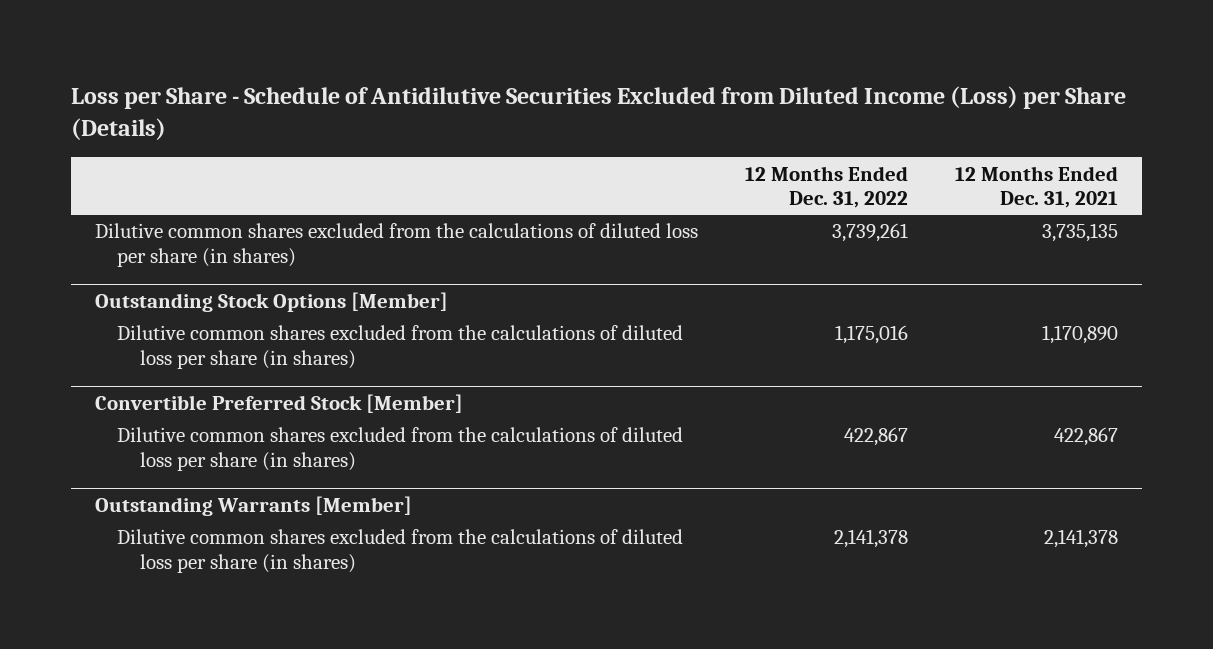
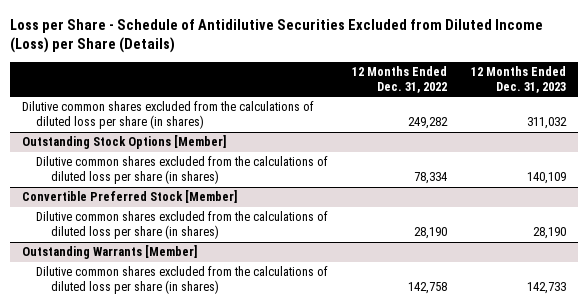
- | 12 Months Ended Dec. 31, 2022 | 12 Months Ended Dec. 31, 2021
+ | 12 Months Ended Dec. 31, 2022 | 12 Months Ended Dec. 31, 2023
- Dilutive common shares excluded from the calculations of diluted loss per share (in shares) | 3,739,261 | 3,735,135
+ Dilutive common shares excluded from the calculations of diluted loss per share (in shares) | 249,282 | 311,032
@ Outstanding Stock Options [Member]
- Dilutive common shares excluded from the calculations of diluted loss per share (in shares) | 1,175,016 | 1,170,890
+ Dilutive common shares excluded from the calculations of diluted loss per share (in shares) | 78,334 | 140,109
@ Convertible Preferred Stock [Member]
- Dilutive common shares excluded from the calculations of diluted loss per share (in shares) | 422,867 | 422,867
+ Dilutive common shares excluded from the calculations of diluted loss per share (in shares) | 28,190 | 28,190
@ Outstanding Warrants [Member]
- Dilutive common shares excluded from the calculations of diluted loss per share (in shares) | 2,141,378 | 2,141,378
+ Dilutive common shares excluded from the calculations of diluted loss per share (in shares) | 142,758 | 142,733

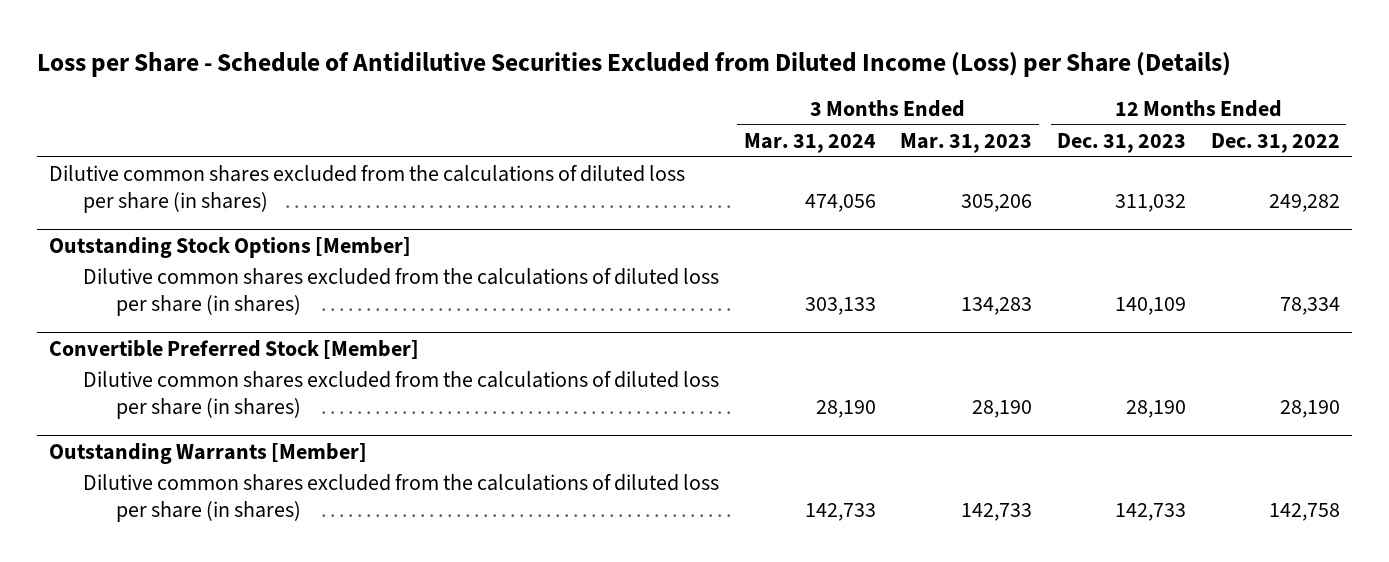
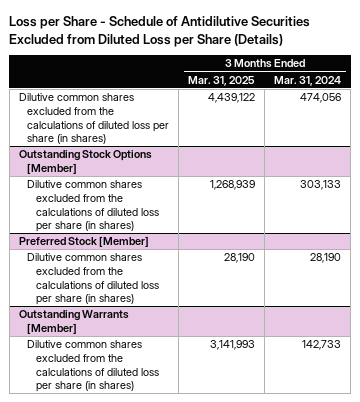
- Loss per Share - Schedule of Antidilutive Securities Excluded from Diluted Income (Loss) per Share (Details)
+ Loss per Share - Schedule of Antidilutive Securities Excluded from Diluted Loss per Share (Details)
- | 3 Months Ended Mar. 31, 2024 | 3 Months Ended Mar. 31, 2023 | 12 Months Ended Dec. 31, 2023 | 12 Months Ended Dec. 31, 2022
+ | 3 Months Ended Mar. 31, 2025 | 3 Months Ended Mar. 31, 2024
- Convertible Preferred Stock [Member]
+ Preferred Stock [Member]

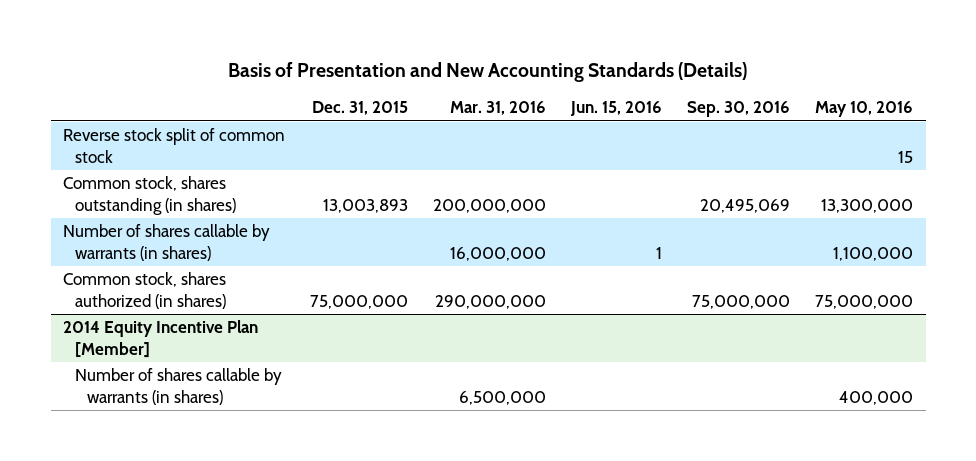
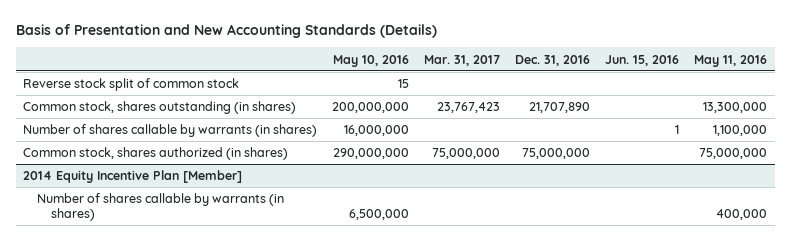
- | Dec. 31, 2015 | Mar. 31, 2016 | Jun. 15, 2016 | Sep. 30, 2016 | May 10, 2016
+ | May 10, 2016 | Mar. 31, 2017 | Dec. 31, 2016 | Jun. 15, 2016 | May 11, 2016
- Common stock, shares outstanding (in shares) | 13,003,893 | 200,000,000 | | 20,495,069 | 13,300,000
- Number of shares callable by warrants (in shares) | | 16,000,000 | 1 | | 1,100,000
- Common stock, shares authorized (in shares) | 75,000,000 | 290,000,000 | | 75,000,000 | 75,000,000
+ Common stock, shares outstanding (in shares) | 200,000,000 | 23,767,423 | 21,707,890 | | 13,300,000
+ Number of shares callable by warrants (in shares) | 16,000,000 | | | 1 | 1,100,000
+ Common stock, shares authorized (in shares) | 290,000,000 | 75,000,000 | 75,000,000 | | 75,000,000
@ 2014 Equity Incentive Plan [Member]
- Number of shares callable by warrants (in shares) | | 6,500,000 | | | 400,000
+ Number of shares callable by warrants (in shares) | 6,500,000 | | | | 400,000

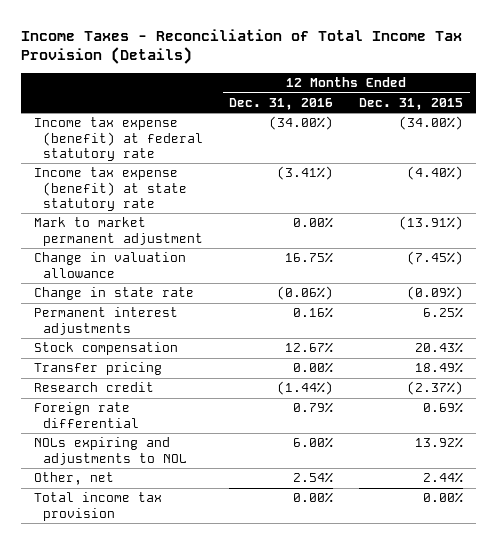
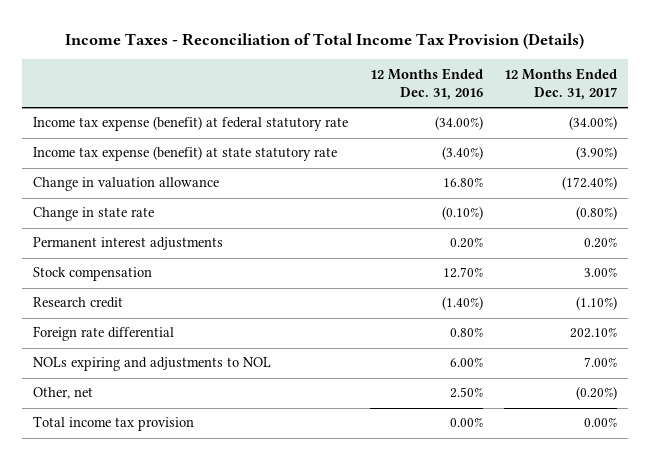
- | 12 Months Ended Dec. 31, 2016 | 12 Months Ended Dec. 31, 2015
+ | 12 Months Ended Dec. 31, 2016 | 12 Months Ended Dec. 31, 2017
- Income tax expense (benefit) at state statutory rate | (3.41%) | (4.40%)
- Mark to market permanent adjustment | 0.00% | (13.91%)
- Change in valuation allowance | 16.75% | (7.45%)
- Change in state rate | (0.06%) | (0.09%)
- Permanent interest adjustments | 0.16% | 6.25%
- Stock compensation | 12.67% | 20.43%
- Transfer pricing | 0.00% | 18.49%
- Research credit | (1.44%) | (2.37%)
- Foreign rate differential | 0.79% | 0.69%
+ Income tax expense (benefit) at state statutory rate | (3.40%) | (3.90%)
+ Change in valuation allowance | 16.80% | (172.40%)
+ Change in state rate | (0.10%) | (0.80%)
+ Permanent interest adjustments | 0.20% | 0.20%
+ Stock compensation | 12.70% | 3.00%
+ Research credit | (1.40%) | (1.10%)
+ Foreign rate differential | 0.80% | 202.10%
- Other, net | 2.54% | 2.44%
+ Other, net | 2.50% | (0.20%)

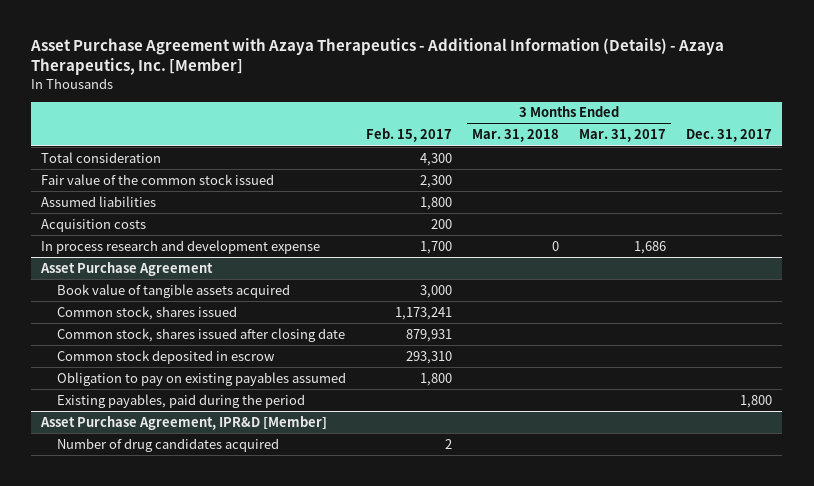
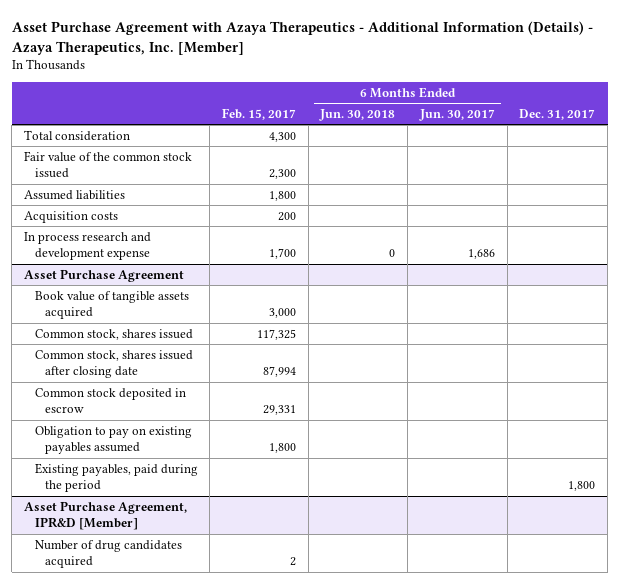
- | Feb. 15, 2017 | 3 Months Ended Mar. 31, 2018 | 3 Months Ended Mar. 31, 2017 | Dec. 31, 2017
+ | Feb. 15, 2017 | 6 Months Ended Jun. 30, 2018 | 6 Months Ended Jun. 30, 2017 | Dec. 31, 2017
@ Asset Purchase Agreement
- Common stock, shares issued | 1,173,241 | | |
- Common stock, shares issued after closing date | 879,931 | | |
- Common stock deposited in escrow | 293,310 | | |
+ Common stock, shares issued | 117,325 | | |
+ Common stock, shares issued after closing date | 87,994 | | |
+ Common stock deposited in escrow | 29,331 | | |

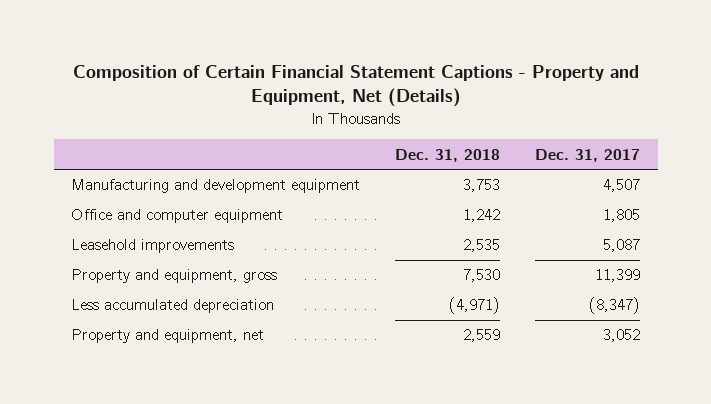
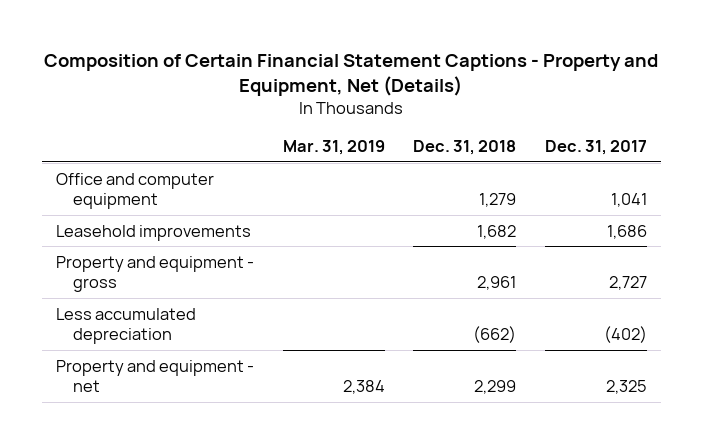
- | Dec. 31, 2018 | Dec. 31, 2017
+ | Mar. 31, 2019 | Dec. 31, 2018 | Dec. 31, 2017
- Manufacturing and development equipment | 3,753 | 4,507
- Office and computer equipment | 1,242 | 1,805
- Leasehold improvements | 2,535 | 5,087
- Property and equipment, gross | 7,530 | 11,399
- Less accumulated depreciation | (4,971) | (8,347)
- Property and equipment, net | 2,559 | 3,052
+ Office and computer equipment | | 1,279 | 1,041
+ Leasehold improvements | | 1,682 | 1,686
+ Property and equipment - gross | | 2,961 | 2,727
+ Less accumulated depreciation | | (662) | (402)
+ Property and equipment - net | 2,384 | 2,299 | 2,325

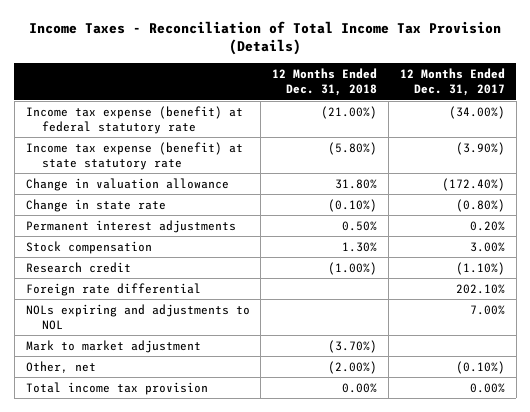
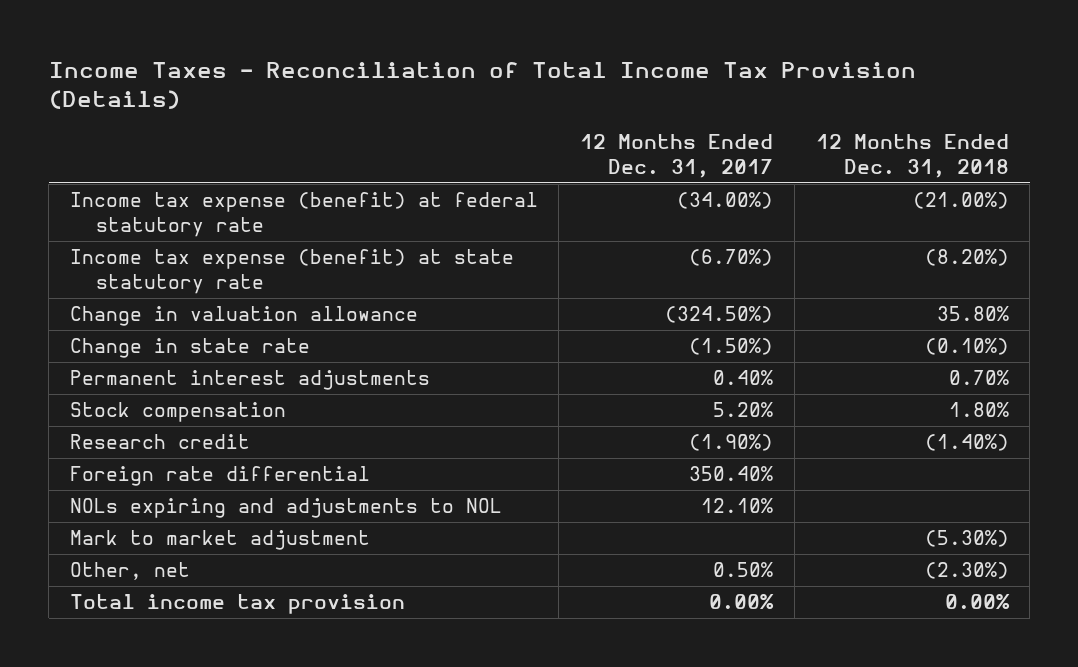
- | 12 Months Ended Dec. 31, 2018 | 12 Months Ended Dec. 31, 2017
+ | 12 Months Ended Dec. 31, 2017 | 12 Months Ended Dec. 31, 2018
- Income tax expense (benefit) at state statutory rate | (5.80%) | (3.90%)
- Change in valuation allowance | 31.80% | (172.40%)
- Change in state rate | (0.10%) | (0.80%)
- Permanent interest adjustments | 0.50% | 0.20%
- Stock compensation | 1.30% | 3.00%
- Research credit | (1.00%) | (1.10%)
- Foreign rate differential | | 202.10%
- NOLs expiring and adjustments to NOL | | 7.00%
- Mark to market adjustment | (3.70%) |
- Other, net | (2.00%) | (0.10%)
+ Income tax expense (benefit) at state statutory rate | (6.70%) | (8.20%)
+ Change in valuation allowance | (324.50%) | 35.80%
+ Change in state rate | (1.50%) | (0.10%)
+ Permanent interest adjustments | 0.40% | 0.70%
+ Stock compensation | 5.20% | 1.80%
+ Research credit | (1.90%) | (1.40%)
+ Foreign rate differential | 350.40% |
+ NOLs expiring and adjustments to NOL | 12.10% |
+ Mark to market adjustment | | (5.30%)
+ Other, net | 0.50% | (2.30%)

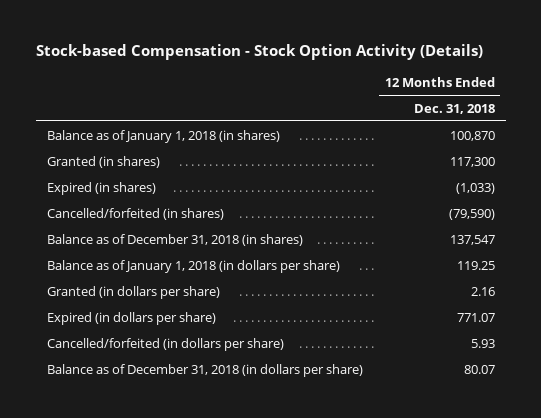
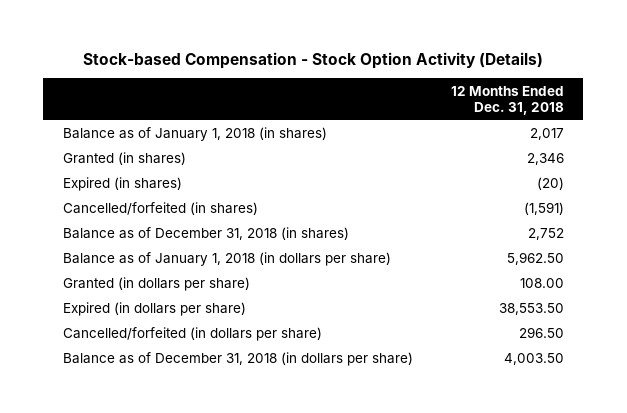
- Balance as of January 1, 2018 (in shares) | 100,870
- Granted (in shares) | 117,300
- Expired (in shares) | (1,033)
- Cancelled/forfeited (in shares) | (79,590)
- Balance as of December 31, 2018 (in shares) | 137,547
- Balance as of January 1, 2018 (in dollars per share) | 119.25
- Granted (in dollars per share) | 2.16
- Expired (in dollars per share) | 771.07
- Cancelled/forfeited (in dollars per share) | 5.93
- Balance as of December 31, 2018 (in dollars per share) | 80.07
+ Balance as of January 1, 2018 (in shares) | 2,017
+ Granted (in shares) | 2,346
+ Expired (in shares) | (20)
+ Cancelled/forfeited (in shares) | (1,591)
+ Balance as of December 31, 2018 (in shares) | 2,752
+ Balance as of January 1, 2018 (in dollars per share) | 5,962.50
+ Granted (in dollars per share) | 108.00
+ Expired (in dollars per share) | 38,553.50
+ Cancelled/forfeited (in dollars per share) | 296.50
+ Balance as of December 31, 2018 (in dollars per share) | 4,003.50

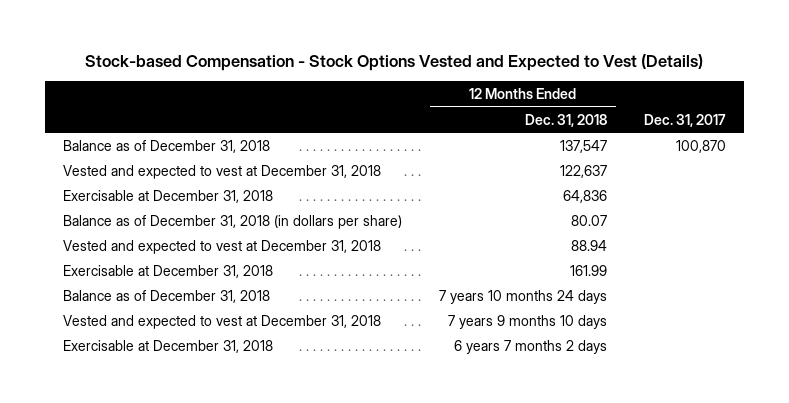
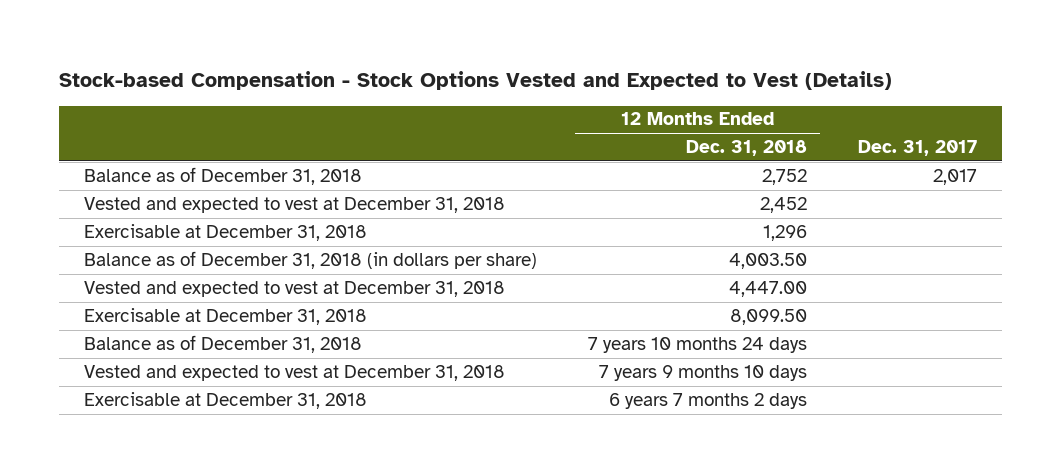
- Balance as of December 31, 2018 | 137,547 | 100,870
- Vested and expected to vest at December 31, 2018 | 122,637 |
- Exercisable at December 31, 2018 | 64,836 |
- Balance as of December 31, 2018 (in dollars per share) | 80.07 |
- Vested and expected to vest at December 31, 2018 | 88.94 |
- Exercisable at December 31, 2018 | 161.99 |
+ Balance as of December 31, 2018 | 2,752 | 2,017
+ Vested and expected to vest at December 31, 2018 | 2,452 |
+ Exercisable at December 31, 2018 | 1,296 |
+ Balance as of December 31, 2018 (in dollars per share) | 4,003.50 |
+ Vested and expected to vest at December 31, 2018 | 4,447.00 |
+ Exercisable at December 31, 2018 | 8,099.50 |

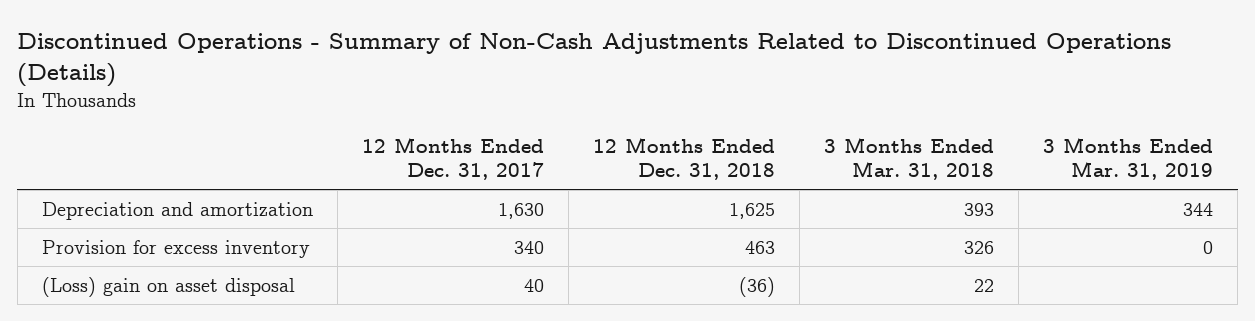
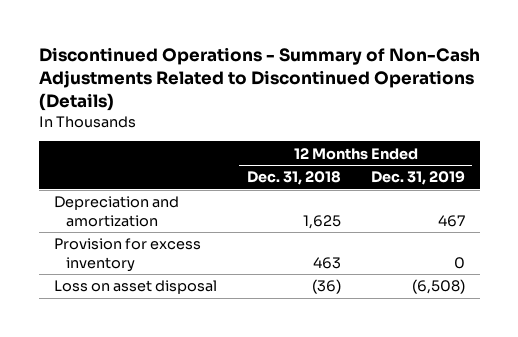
- | 12 Months Ended Dec. 31, 2017 | 12 Months Ended Dec. 31, 2018 | 3 Months Ended Mar. 31, 2018 | 3 Months Ended Mar. 31, 2019
+ | 12 Months Ended Dec. 31, 2018 | 12 Months Ended Dec. 31, 2019
- (Loss) gain on asset disposal | 40 | (36) | 22 |
+ Loss on asset disposal | (36) | (6,508)

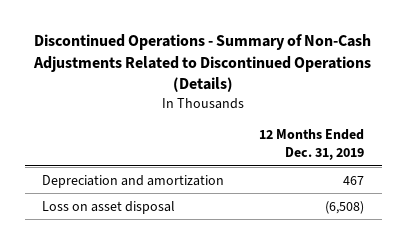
- | 12 Months Ended Dec. 31, 2018 | 12 Months Ended Dec. 31, 2019
+ | 12 Months Ended Dec. 31, 2019
- Provision for excess inventory | 463 | 0

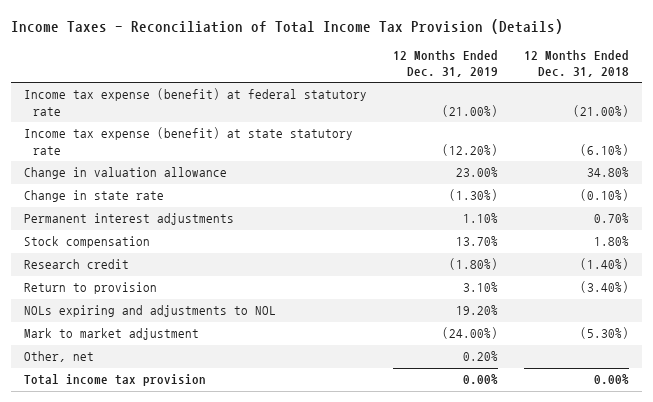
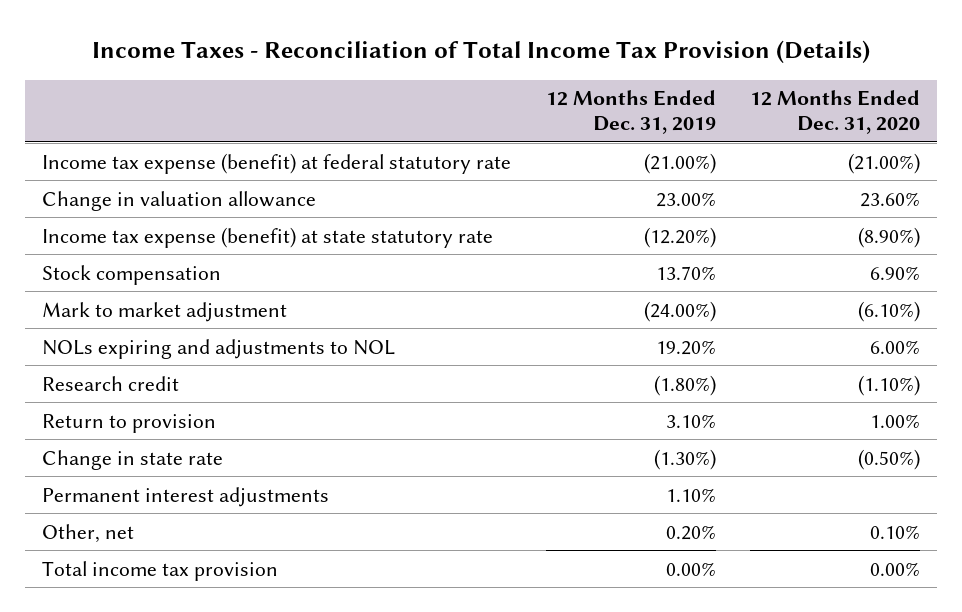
- | 12 Months Ended Dec. 31, 2019 | 12 Months Ended Dec. 31, 2018
+ | 12 Months Ended Dec. 31, 2019 | 12 Months Ended Dec. 31, 2020
moved down: Income tax expense (benefit) at state statutory rate | (12.20%) | (8.90%)
moved up: Mark to market adjustment | (24.00%) | (6.10%)
moved up: NOLs expiring and adjustments to NOL | 19.20% | 6.00%
moved down: Change in state rate | (1.30%) | (0.50%)
moved down: Permanent interest adjustments | 1.10% |

